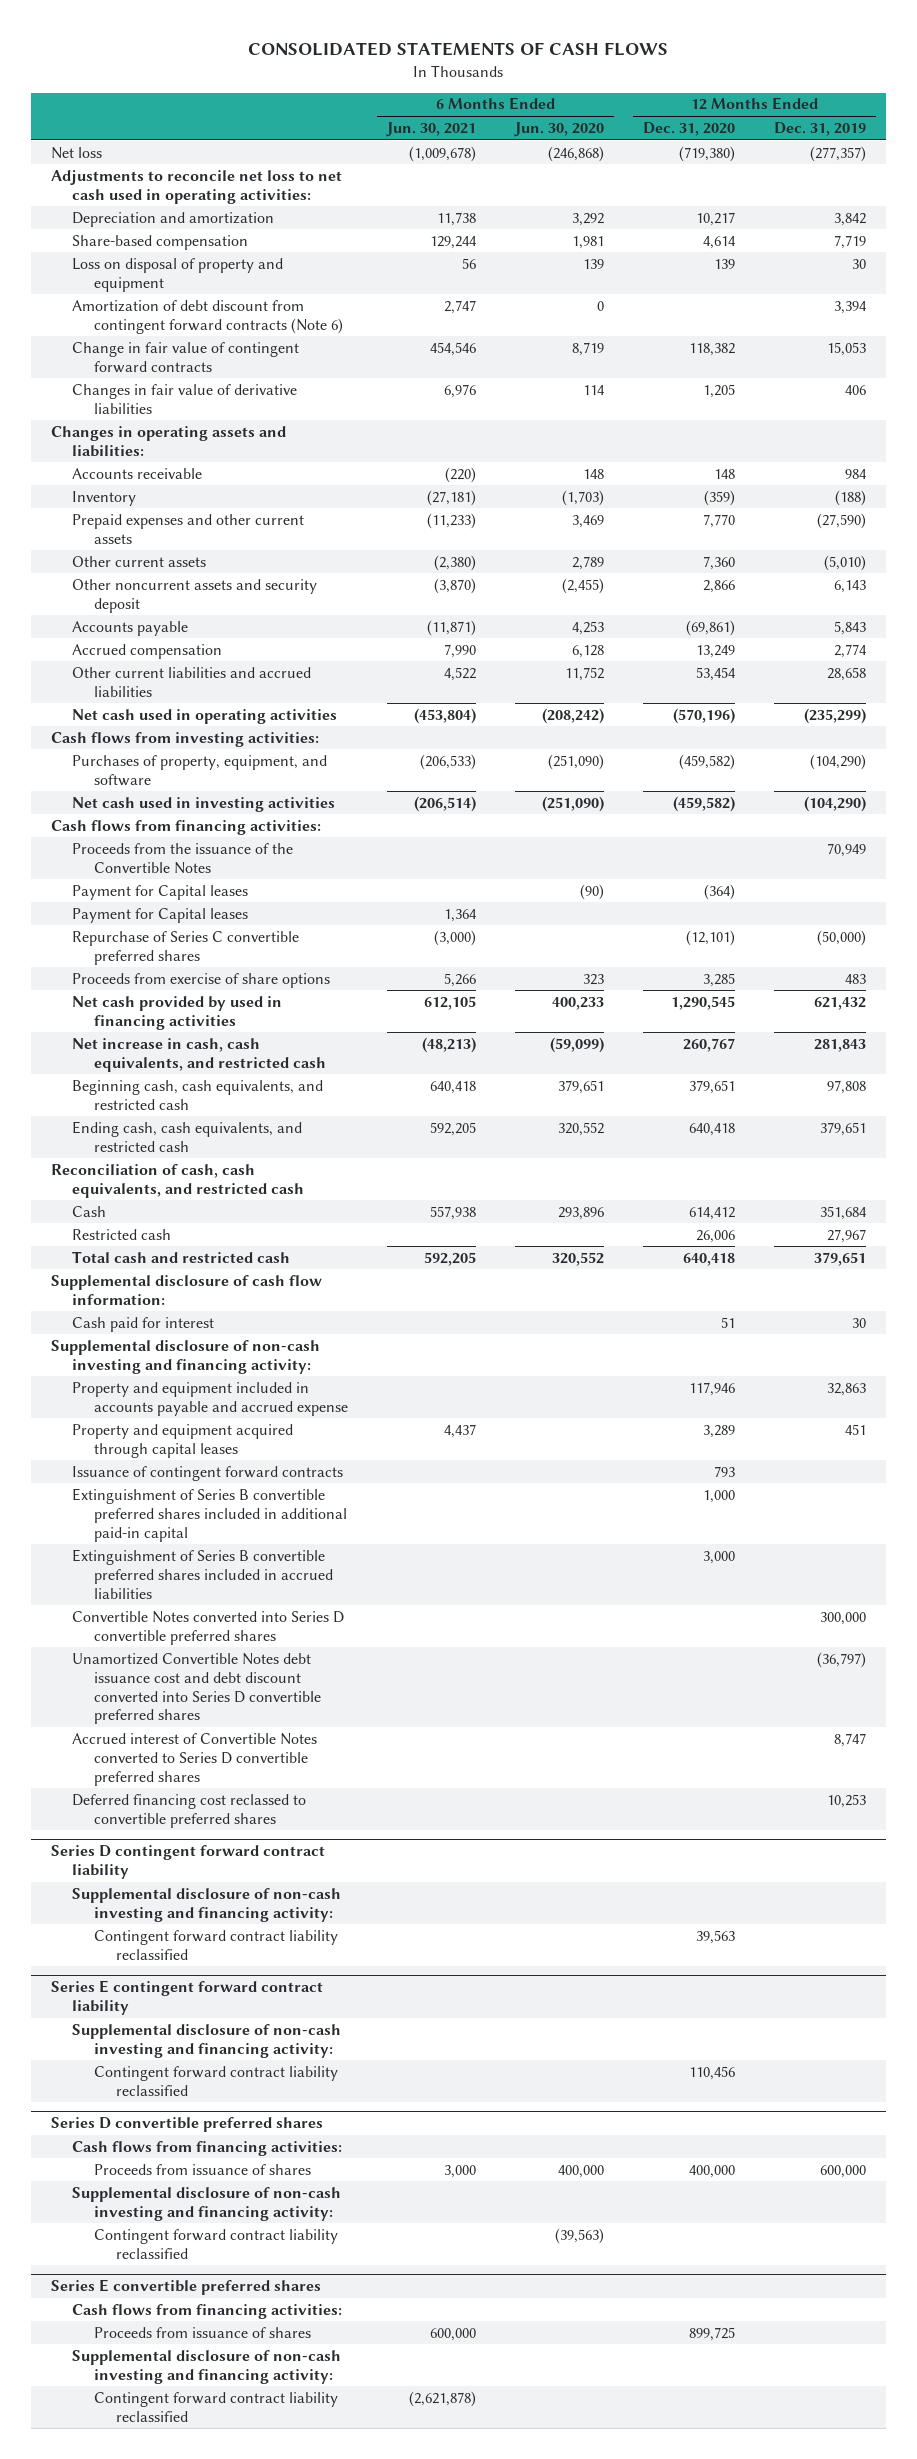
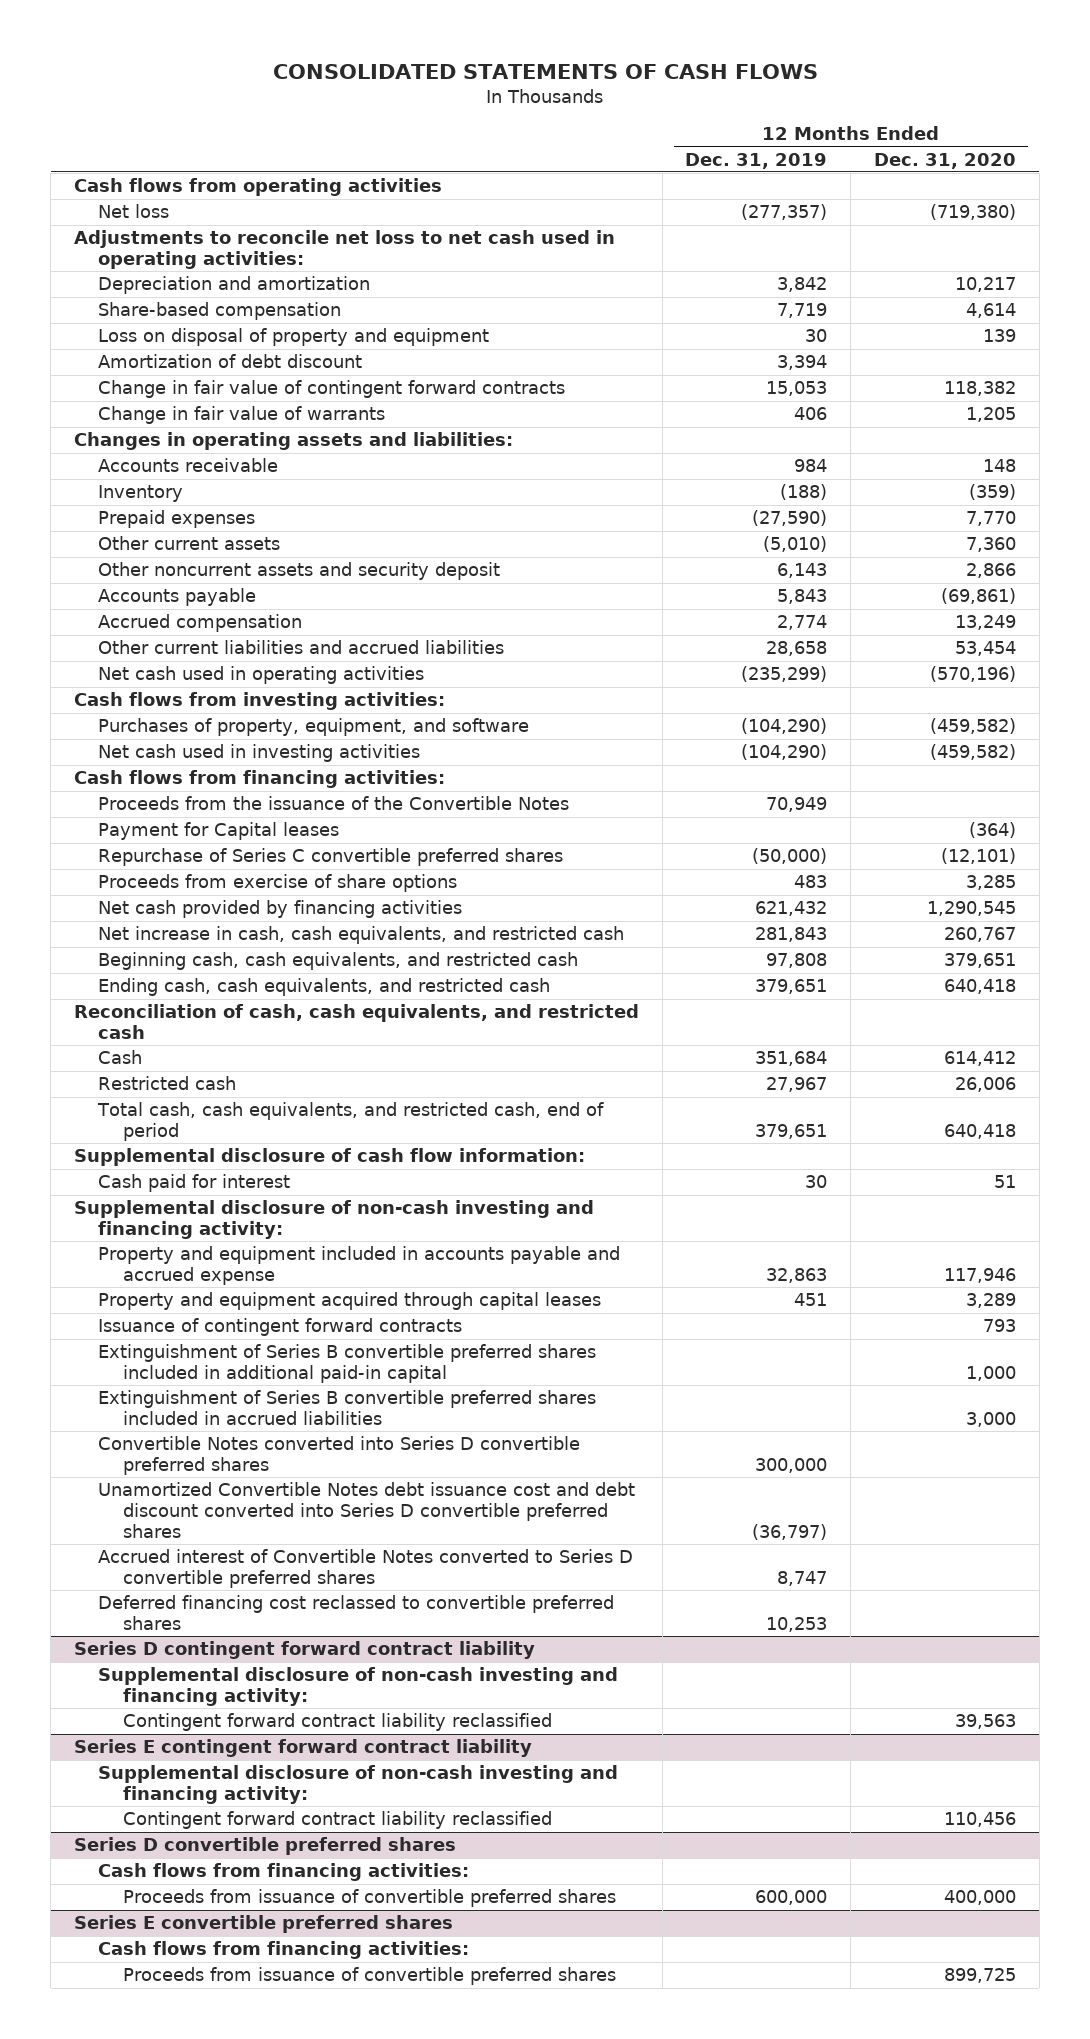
- | 6 Months Ended Jun. 30, 2021 | 6 Months Ended Jun. 30, 2020 | 12 Months Ended Dec. 31, 2020 | 12 Months Ended Dec. 31, 2019
+ | 12 Months Ended Dec. 31, 2019 | 12 Months Ended Dec. 31, 2020
+ Cash flows from operating activities
- Amortization of debt discount from contingent forward contracts (Note 6) | 2,747 | 0 | | 3,394
+ Amortization of debt discount | 3,394 |
- Changes in fair value of derivative liabilities | 6,976 | 114 | 1,205 | 406
+ Change in fair value of warrants | 406 | 1,205
- Prepaid expenses and other current assets | (11,233) | 3,469 | 7,770 | (27,590)
+ Prepaid expenses | (27,590) | 7,770
- Payment for Capital leases | 1,364 | | |
- Net cash provided by used in financing activities | 612,105 | 400,233 | 1,290,545 | 621,432
+ Net cash provided by financing activities | 621,432 | 1,290,545
- Total cash and restricted cash | 592,205 | 320,552 | 640,418 | 379,651
+ Total cash, cash equivalents, and restricted cash, end of period | 379,651 | 640,418
@ Series D convertible preferred shares
- Proceeds from issuance of shares | 3,000 | 400,000 | 400,000 | 600,000
- Supplemental disclosure of non-cash investing and financing activity:
- Contingent forward contract liability reclassified | | (39,563) | |
+ Proceeds from issuance of convertible preferred shares | 600,000 | 400,000
@ Series E convertible preferred shares
- Proceeds from issuance of shares | 600,000 | | 899,725 |
- Supplemental disclosure of non-cash investing and financing activity:
- Contingent forward contract liability reclassified | (2,621,878) | | |
+ Proceeds from issuance of convertible preferred shares | | 899,725

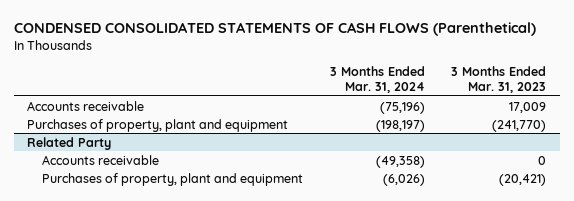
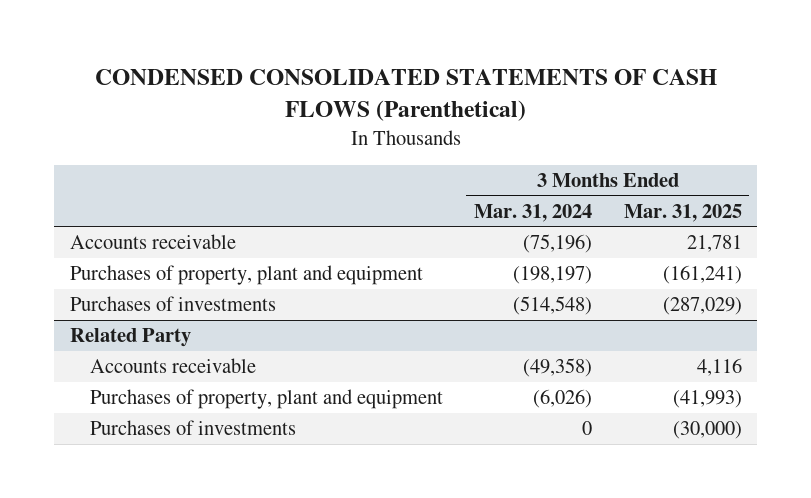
- | 3 Months Ended Mar. 31, 2024 | 3 Months Ended Mar. 31, 2023
+ | 3 Months Ended Mar. 31, 2024 | 3 Months Ended Mar. 31, 2025
+ Purchases of investments | (514,548) | (287,029)
@ Related Party
+ Purchases of investments | 0 | (30,000)

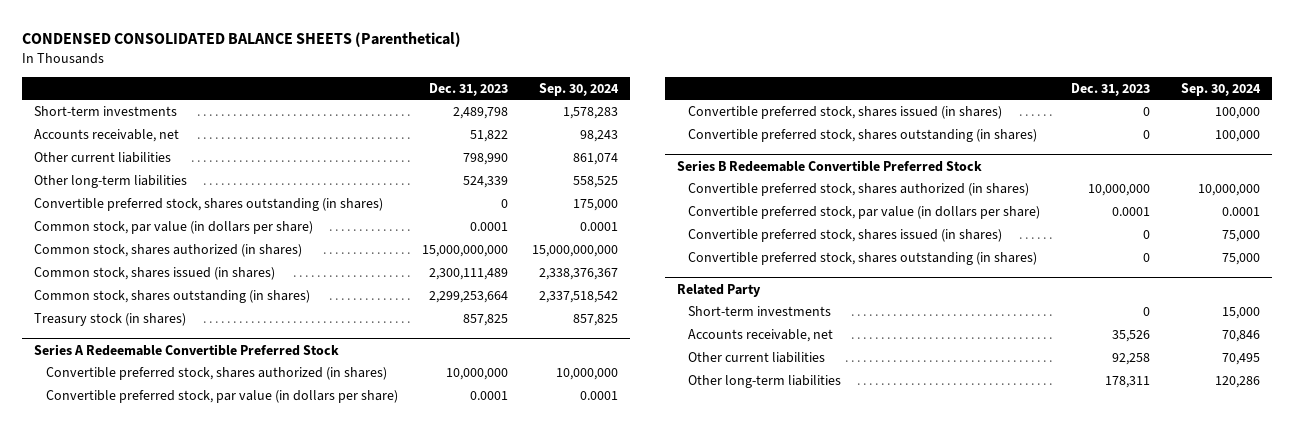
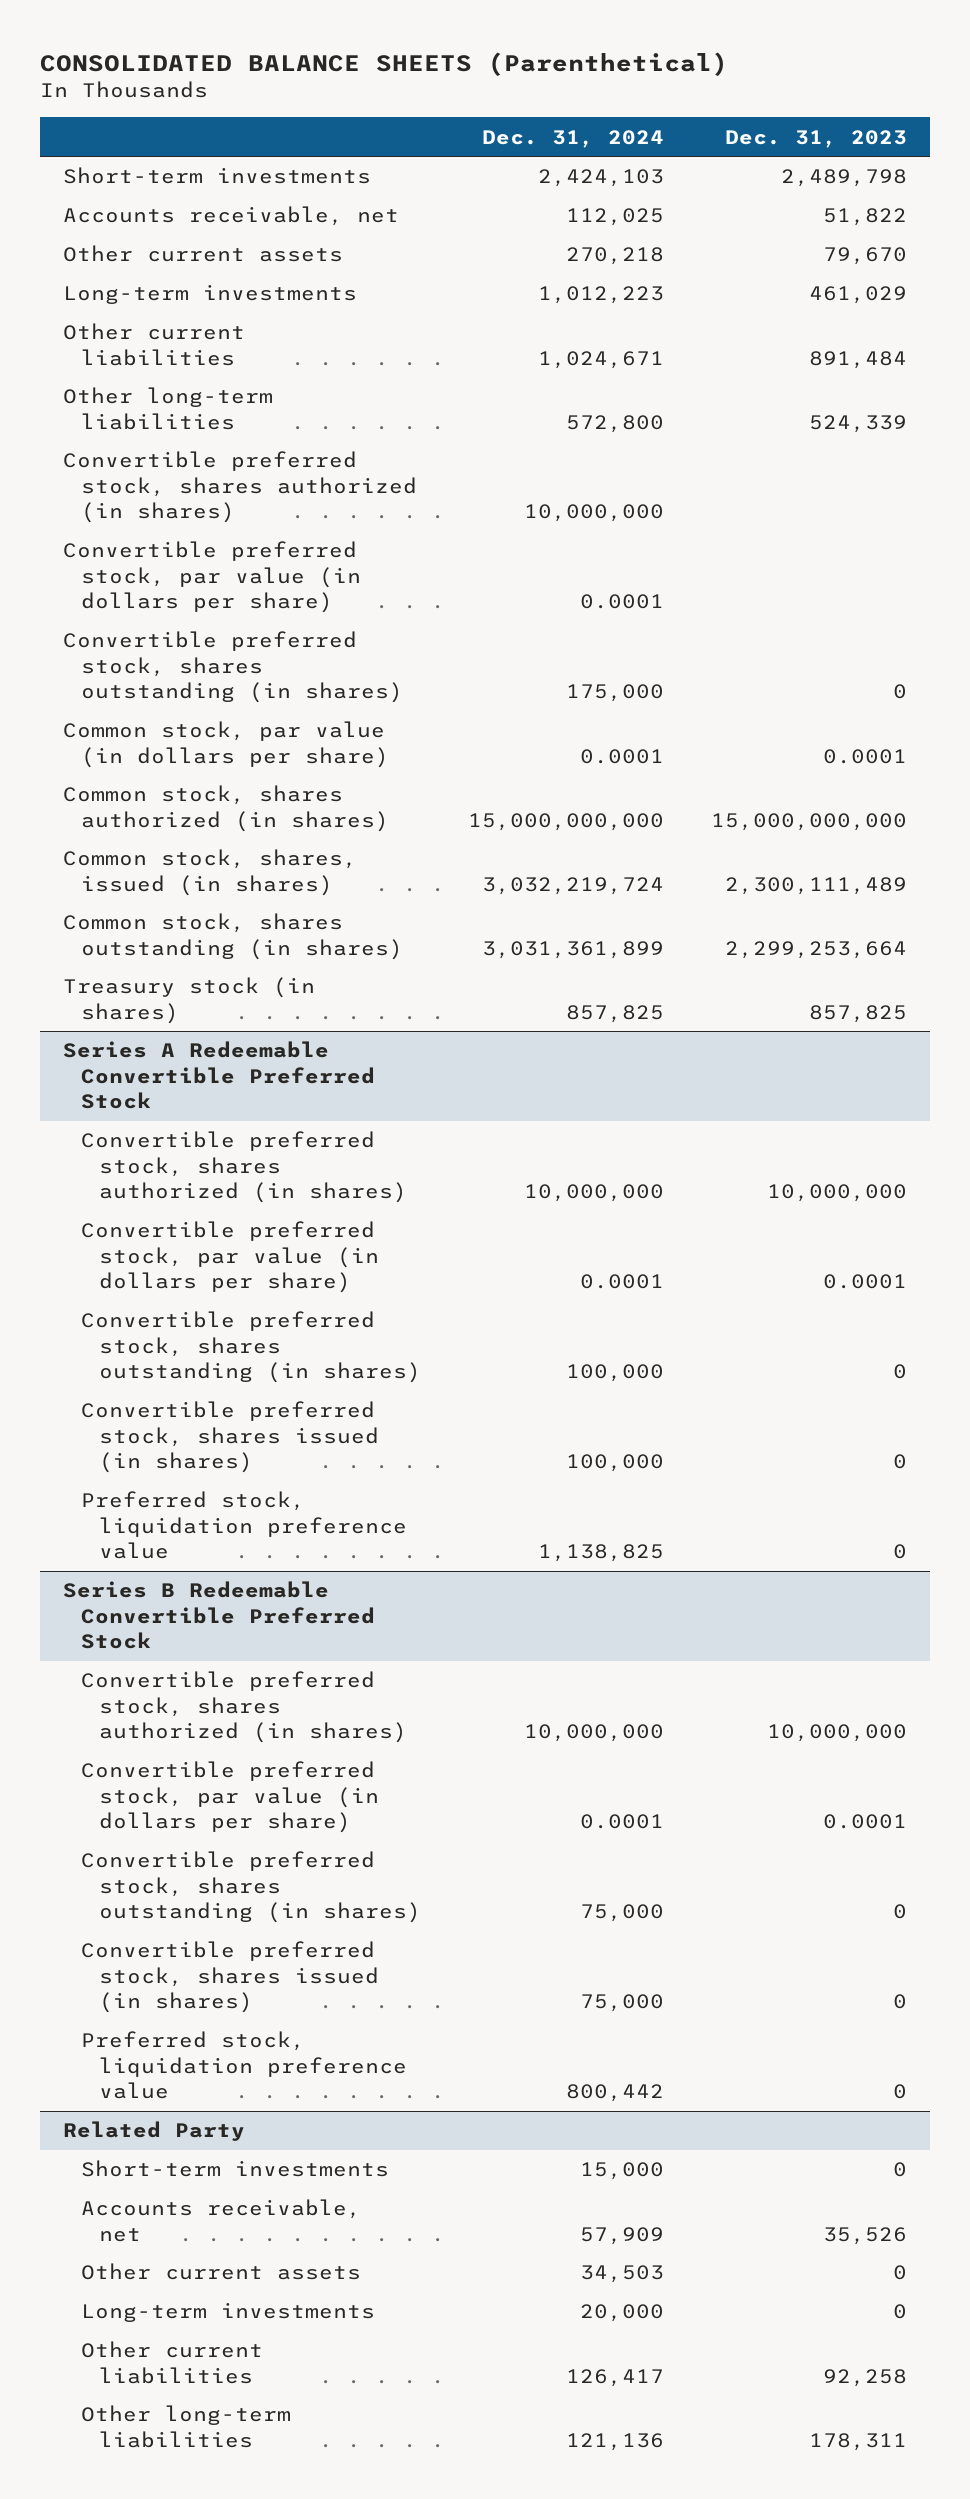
- CONDENSED CONSOLIDATED BALANCE SHEETS (Parenthetical)
+ CONSOLIDATED BALANCE SHEETS (Parenthetical)
- | Dec. 31, 2023 | Sep. 30, 2024
+ | Dec. 31, 2024 | Dec. 31, 2023
- Other current liabilities | 798,990 | 861,074
+ Other current assets | 270,218 | 79,670
+ Long-term investments | 1,012,223 | 461,029
+ Other current liabilities | 1,024,671 | 891,484
+ Convertible preferred stock, shares authorized (in shares) | 10,000,000 |
+ Convertible preferred stock, par value (in dollars per share) | 0.0001 |
- Common stock, shares issued (in shares) | 2,300,111,489 | 2,338,376,367
+ Common stock, shares, issued (in shares) | 3,032,219,724 | 2,300,111,489
@ Series A Redeemable Convertible Preferred Stock
moved down: Convertible preferred stock, shares issued (in shares) | 100,000 | 0
+ Preferred stock, liquidation preference value | 1,138,825 | 0
@ Series B Redeemable Convertible Preferred Stock
moved down: Convertible preferred stock, shares issued (in shares) | 75,000 | 0
+ Preferred stock, liquidation preference value | 800,442 | 0
@ Related Party
+ Other current assets | 34,503 | 0
+ Long-term investments | 20,000 | 0

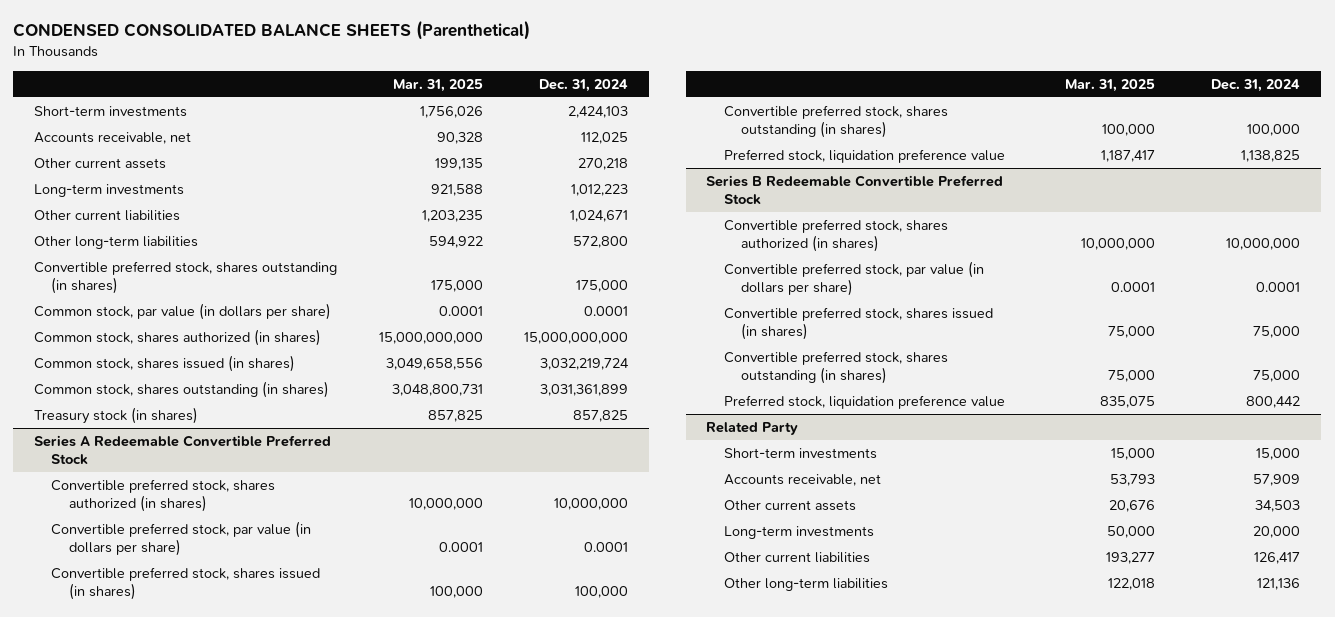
- CONSOLIDATED BALANCE SHEETS (Parenthetical)
+ CONDENSED CONSOLIDATED BALANCE SHEETS (Parenthetical)
- | Dec. 31, 2024 | Dec. 31, 2023
+ | Mar. 31, 2025 | Dec. 31, 2024
- Convertible preferred stock, shares authorized (in shares) | 10,000,000 |
- Convertible preferred stock, par value (in dollars per share) | 0.0001 |
- Common stock, shares, issued (in shares) | 3,032,219,724 | 2,300,111,489
+ Common stock, shares issued (in shares) | 3,049,658,556 | 3,032,219,724
@ Series A Redeemable Convertible Preferred Stock
moved down: Convertible preferred stock, shares outstanding (in shares) | 100,000 | 100,000
@ Series B Redeemable Convertible Preferred Stock
moved down: Convertible preferred stock, shares outstanding (in shares) | 75,000 | 75,000

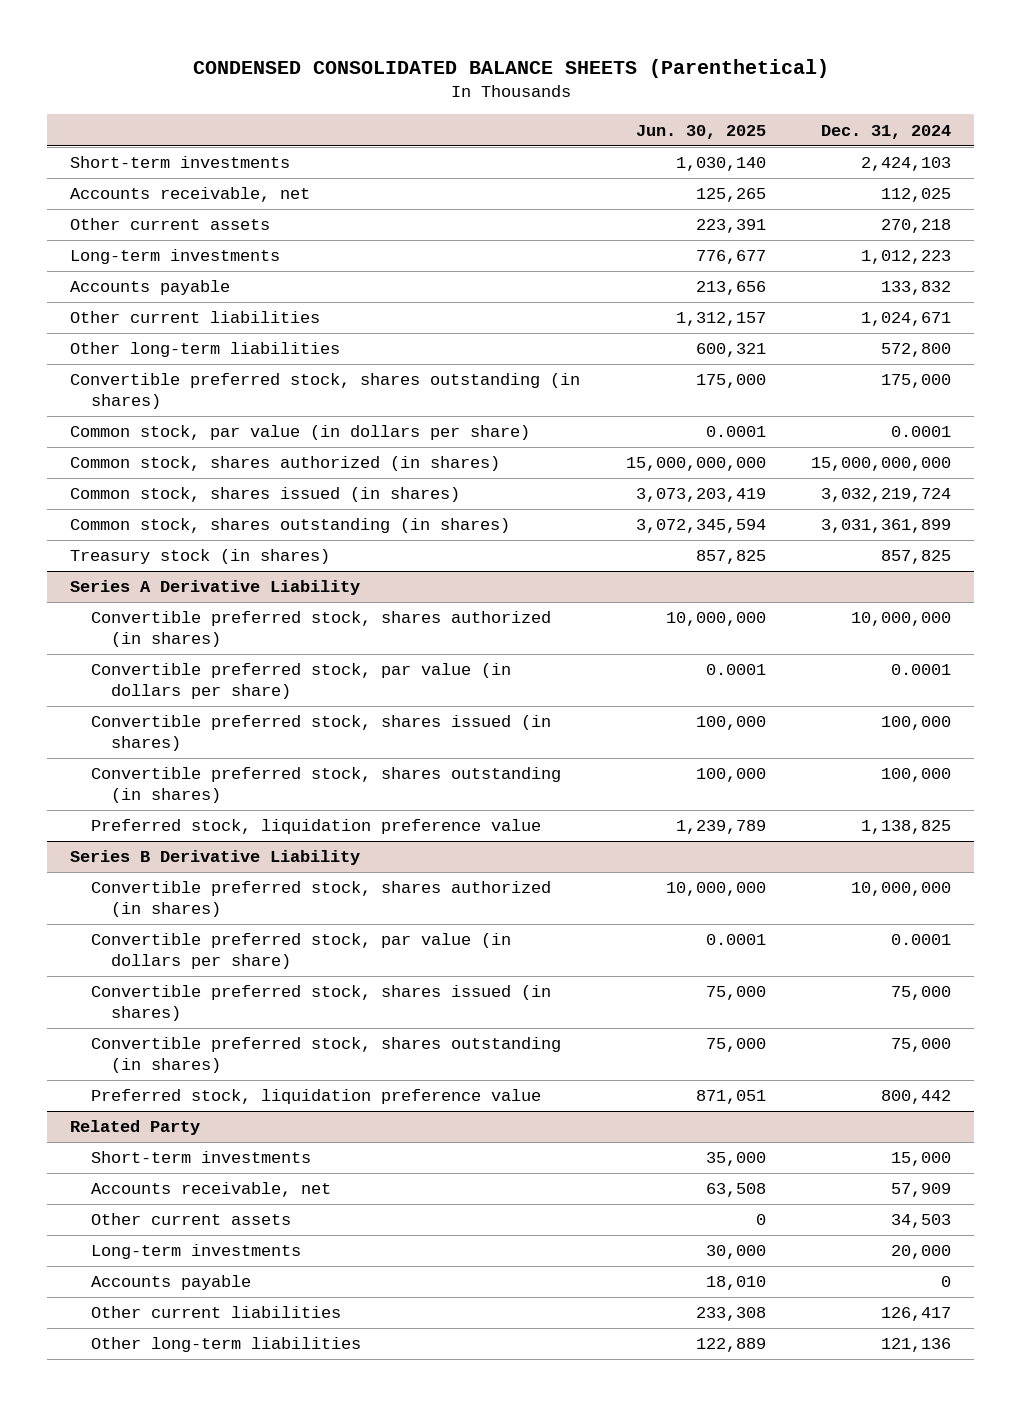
- | Mar. 31, 2025 | Dec. 31, 2024
+ | Jun. 30, 2025 | Dec. 31, 2024
+ Accounts payable | 213,656 | 133,832
- Series A Redeemable Convertible Preferred Stock
+ Series A Derivative Liability
- Series B Redeemable Convertible Preferred Stock
+ Series B Derivative Liability
@ Related Party
+ Accounts payable | 18,010 | 0

